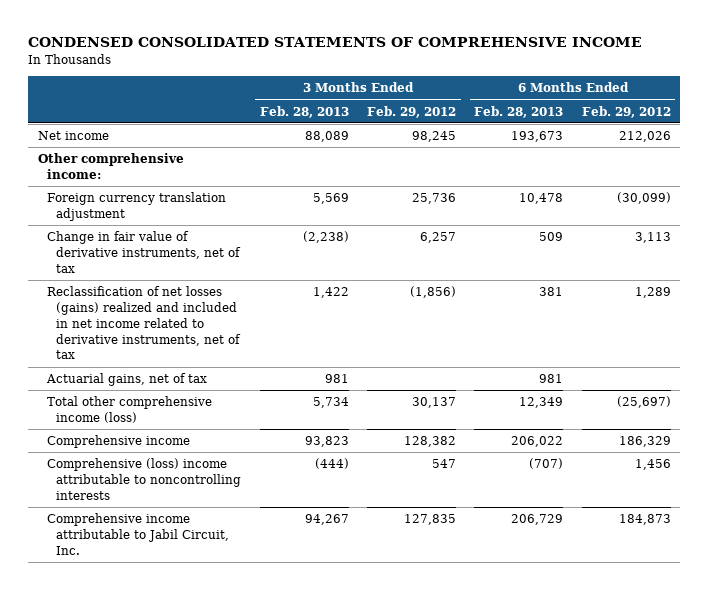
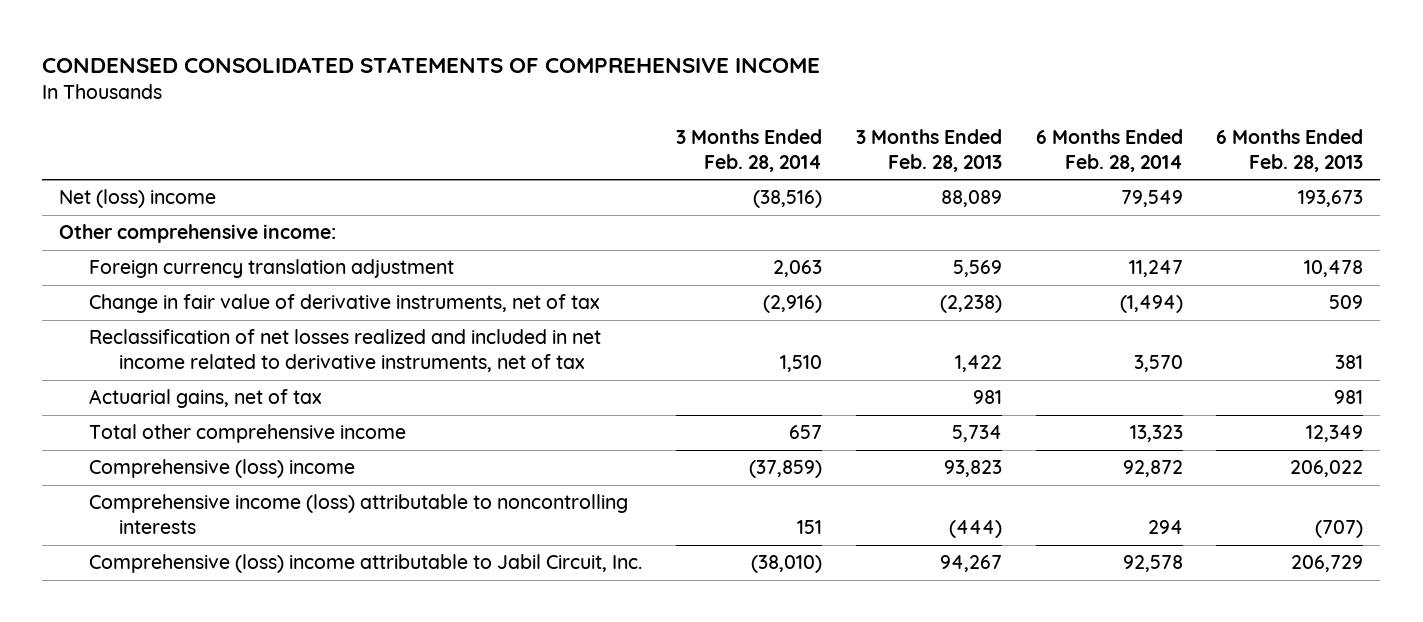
- | 3 Months Ended Feb. 28, 2013 | 3 Months Ended Feb. 29, 2012 | 6 Months Ended Feb. 28, 2013 | 6 Months Ended Feb. 29, 2012
+ | 3 Months Ended Feb. 28, 2014 | 3 Months Ended Feb. 28, 2013 | 6 Months Ended Feb. 28, 2014 | 6 Months Ended Feb. 28, 2013
- Net income | 88,089 | 98,245 | 193,673 | 212,026
+ Net (loss) income | (38,516) | 88,089 | 79,549 | 193,673
- Reclassification of net losses (gains) realized and included in net income related to derivative instruments, net of tax | 1,422 | (1,856) | 381 | 1,289
+ Reclassification of net losses realized and included in net income related to derivative instruments, net of tax | 1,510 | 1,422 | 3,570 | 381
- Total other comprehensive income (loss) | 5,734 | 30,137 | 12,349 | (25,697)
- Comprehensive income | 93,823 | 128,382 | 206,022 | 186,329
- Comprehensive (loss) income attributable to noncontrolling interests | (444) | 547 | (707) | 1,456
- Comprehensive income attributable to Jabil Circuit, Inc. | 94,267 | 127,835 | 206,729 | 184,873
+ Total other comprehensive income | 657 | 5,734 | 13,323 | 12,349
+ Comprehensive (loss) income | (37,859) | 93,823 | 92,872 | 206,022
+ Comprehensive income (loss) attributable to noncontrolling interests | 151 | (444) | 294 | (707)
+ Comprehensive (loss) income attributable to Jabil Circuit, Inc. | (38,010) | 94,267 | 92,578 | 206,729

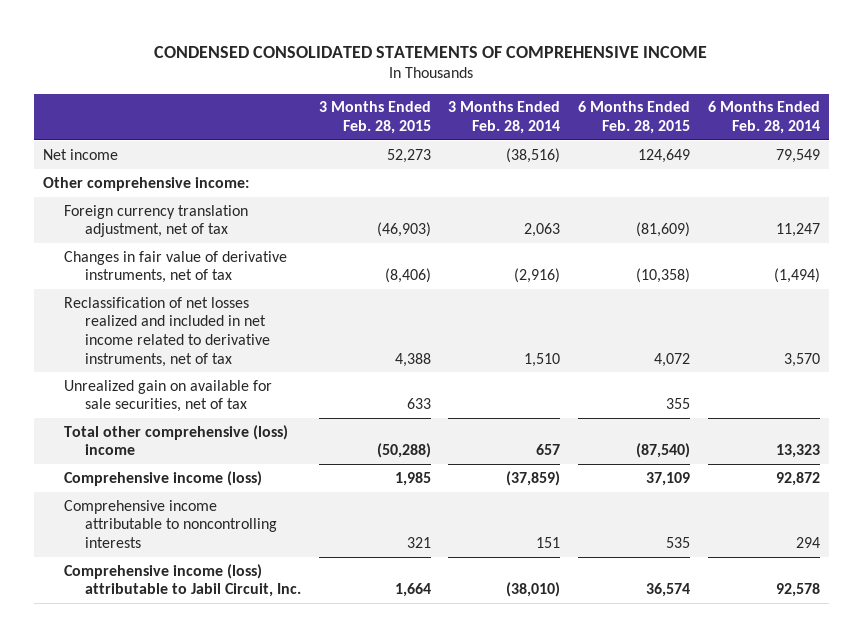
- | 3 Months Ended Feb. 28, 2014 | 3 Months Ended Feb. 28, 2013 | 6 Months Ended Feb. 28, 2014 | 6 Months Ended Feb. 28, 2013
+ | 3 Months Ended Feb. 28, 2015 | 3 Months Ended Feb. 28, 2014 | 6 Months Ended Feb. 28, 2015 | 6 Months Ended Feb. 28, 2014
- Net (loss) income | (38,516) | 88,089 | 79,549 | 193,673
+ Net income | 52,273 | (38,516) | 124,649 | 79,549
- Foreign currency translation adjustment | 2,063 | 5,569 | 11,247 | 10,478
- Change in fair value of derivative instruments, net of tax | (2,916) | (2,238) | (1,494) | 509
+ Foreign currency translation adjustment, net of tax | (46,903) | 2,063 | (81,609) | 11,247
+ Changes in fair value of derivative instruments, net of tax | (8,406) | (2,916) | (10,358) | (1,494)
- Actuarial gains, net of tax | | 981 | | 981
- Total other comprehensive income | 657 | 5,734 | 13,323 | 12,349
- Comprehensive (loss) income | (37,859) | 93,823 | 92,872 | 206,022
- Comprehensive income (loss) attributable to noncontrolling interests | 151 | (444) | 294 | (707)
- Comprehensive (loss) income attributable to Jabil Circuit, Inc. | (38,010) | 94,267 | 92,578 | 206,729
+ Unrealized gain on available for sale securities, net of tax | 633 | | 355 |
+ Total other comprehensive (loss) income | (50,288) | 657 | (87,540) | 13,323
+ Comprehensive income (loss) | 1,985 | (37,859) | 37,109 | 92,872
+ Comprehensive income attributable to noncontrolling interests | 321 | 151 | 535 | 294
+ Comprehensive income (loss) attributable to Jabil Circuit, Inc. | 1,664 | (38,010) | 36,574 | 92,578

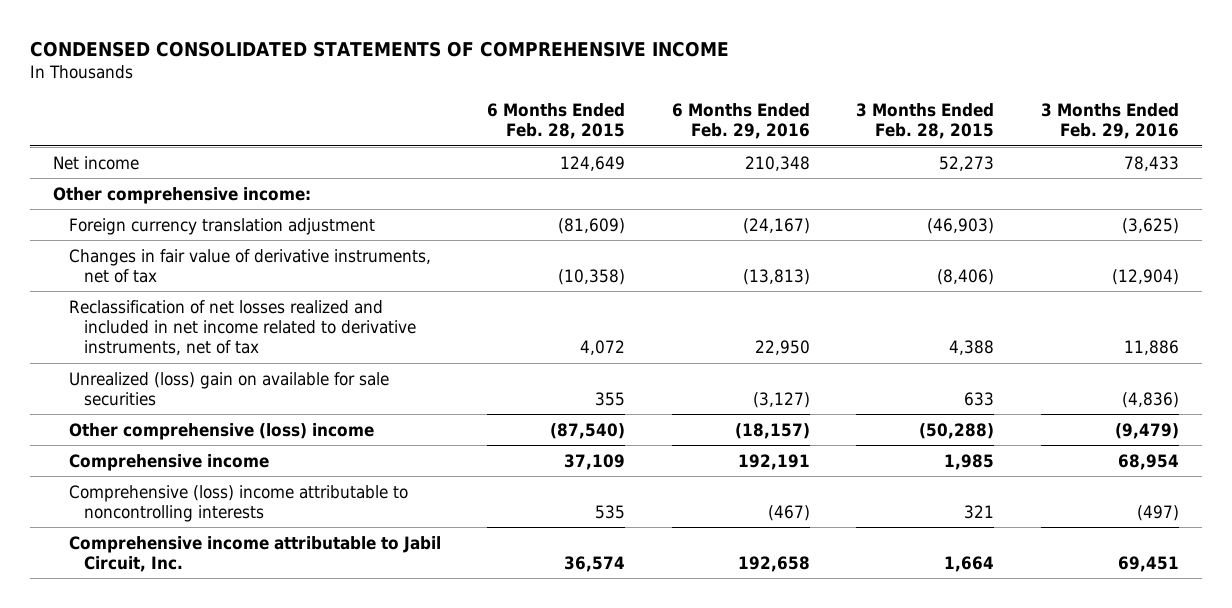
- | 3 Months Ended Feb. 28, 2015 | 3 Months Ended Feb. 28, 2014 | 6 Months Ended Feb. 28, 2015 | 6 Months Ended Feb. 28, 2014
+ | 6 Months Ended Feb. 28, 2015 | 6 Months Ended Feb. 29, 2016 | 3 Months Ended Feb. 28, 2015 | 3 Months Ended Feb. 29, 2016
- Foreign currency translation adjustment, net of tax | (46,903) | 2,063 | (81,609) | 11,247
+ Foreign currency translation adjustment | (81,609) | (24,167) | (46,903) | (3,625)
- Unrealized gain on available for sale securities, net of tax | 633 | | 355 |
- Total other comprehensive (loss) income | (50,288) | 657 | (87,540) | 13,323
- Comprehensive income (loss) | 1,985 | (37,859) | 37,109 | 92,872
- Comprehensive income attributable to noncontrolling interests | 321 | 151 | 535 | 294
- Comprehensive income (loss) attributable to Jabil Circuit, Inc. | 1,664 | (38,010) | 36,574 | 92,578
+ Unrealized (loss) gain on available for sale securities | 355 | (3,127) | 633 | (4,836)
+ Other comprehensive (loss) income | (87,540) | (18,157) | (50,288) | (9,479)
+ Comprehensive income | 37,109 | 192,191 | 1,985 | 68,954
+ Comprehensive (loss) income attributable to noncontrolling interests | 535 | (467) | 321 | (497)
+ Comprehensive income attributable to Jabil Circuit, Inc. | 36,574 | 192,658 | 1,664 | 69,451

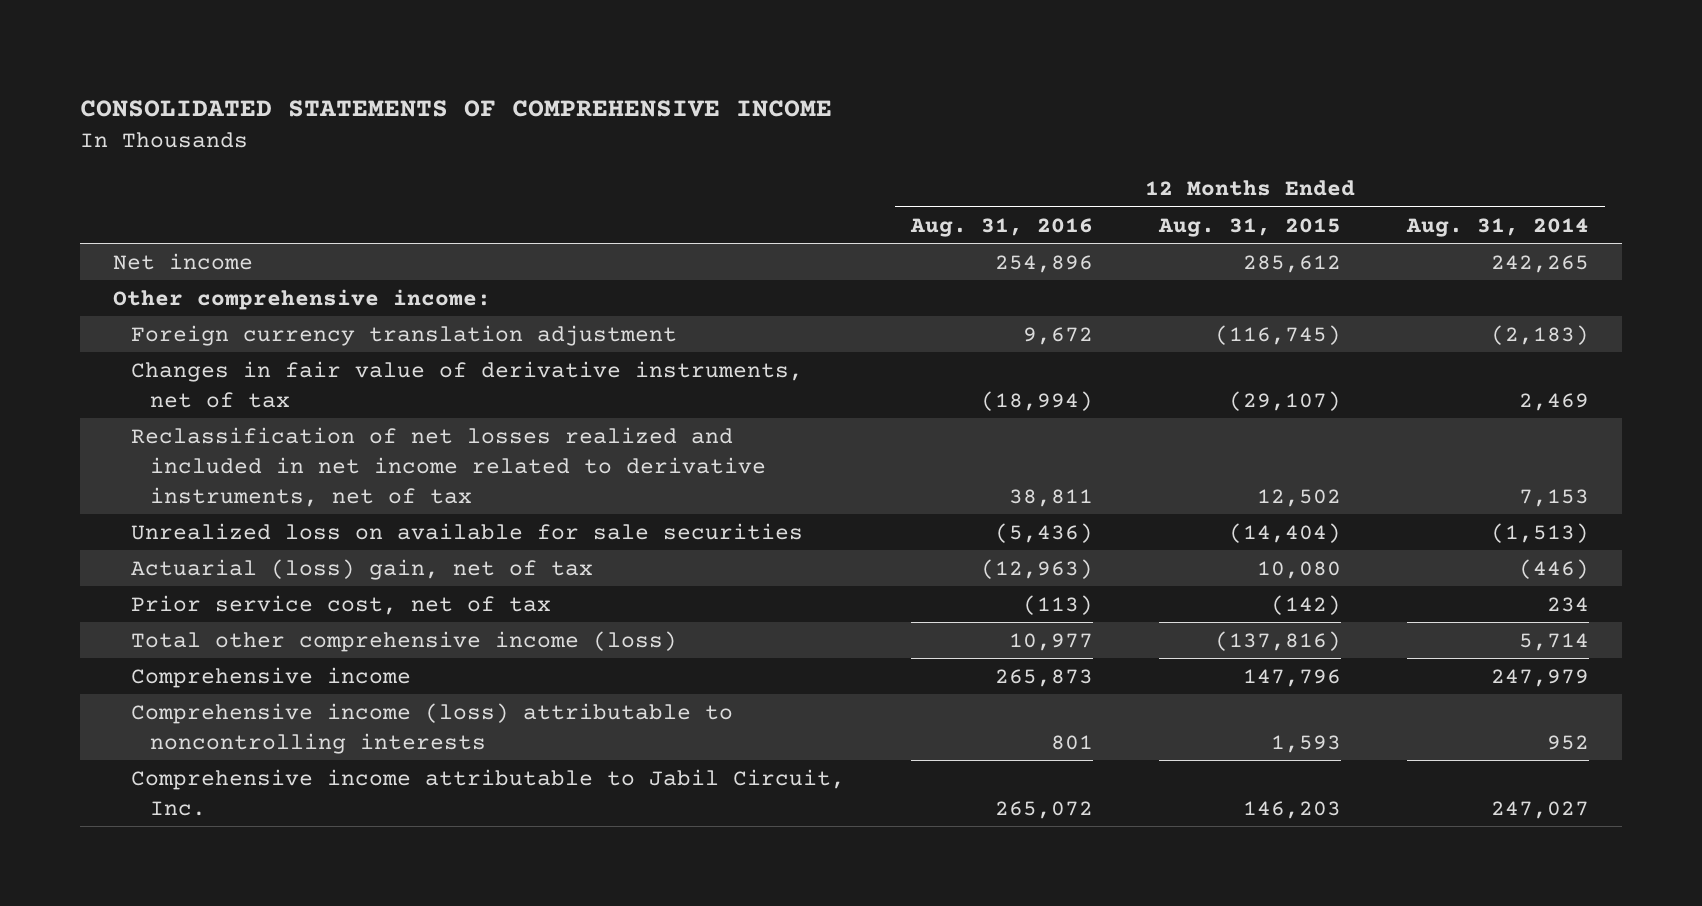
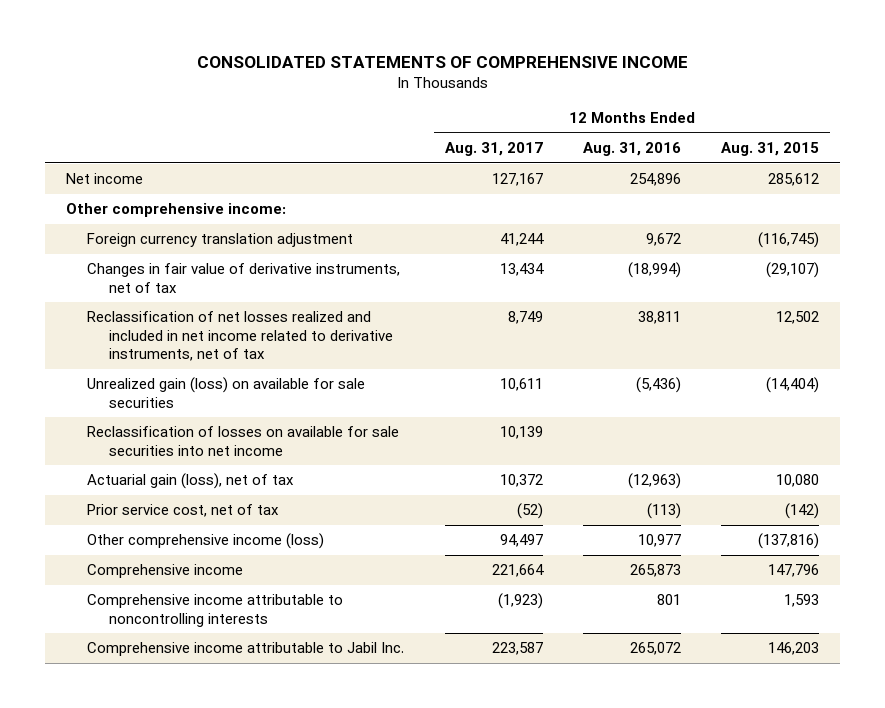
- | 12 Months Ended Aug. 31, 2016 | 12 Months Ended Aug. 31, 2015 | 12 Months Ended Aug. 31, 2014
+ | 12 Months Ended Aug. 31, 2017 | 12 Months Ended Aug. 31, 2016 | 12 Months Ended Aug. 31, 2015
- Unrealized loss on available for sale securities | (5,436) | (14,404) | (1,513)
- Actuarial (loss) gain, net of tax | (12,963) | 10,080 | (446)
+ Unrealized gain (loss) on available for sale securities | 10,611 | (5,436) | (14,404)
+ Reclassification of losses on available for sale securities into net income | 10,139 | |
+ Actuarial gain (loss), net of tax | 10,372 | (12,963) | 10,080
- Total other comprehensive income (loss) | 10,977 | (137,816) | 5,714
+ Other comprehensive income (loss) | 94,497 | 10,977 | (137,816)
- Comprehensive income (loss) attributable to noncontrolling interests | 801 | 1,593 | 952
- Comprehensive income attributable to Jabil Circuit, Inc. | 265,072 | 146,203 | 247,027
+ Comprehensive income attributable to noncontrolling interests | (1,923) | 801 | 1,593
+ Comprehensive income attributable to Jabil Inc. | 223,587 | 265,072 | 146,203

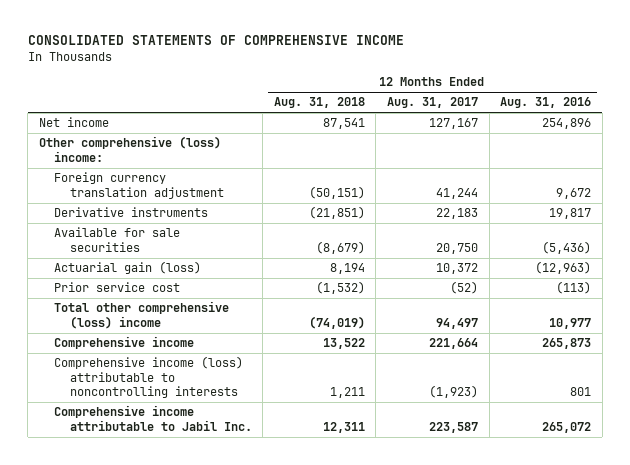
- | 12 Months Ended Aug. 31, 2017 | 12 Months Ended Aug. 31, 2016 | 12 Months Ended Aug. 31, 2015
+ | 12 Months Ended Aug. 31, 2018 | 12 Months Ended Aug. 31, 2017 | 12 Months Ended Aug. 31, 2016
- Other comprehensive income:
+ Other comprehensive (loss) income:
- Changes in fair value of derivative instruments, net of tax | 13,434 | (18,994) | (29,107)
- Reclassification of net losses realized and included in net income related to derivative instruments, net of tax | 8,749 | 38,811 | 12,502
- Unrealized gain (loss) on available for sale securities | 10,611 | (5,436) | (14,404)
- Reclassification of losses on available for sale securities into net income | 10,139 | |
- Actuarial gain (loss), net of tax | 10,372 | (12,963) | 10,080
- Prior service cost, net of tax | (52) | (113) | (142)
- Other comprehensive income (loss) | 94,497 | 10,977 | (137,816)
+ Derivative instruments | (21,851) | 22,183 | 19,817
+ Available for sale securities | (8,679) | 20,750 | (5,436)
+ Actuarial gain (loss) | 8,194 | 10,372 | (12,963)
+ Prior service cost | (1,532) | (52) | (113)
+ Total other comprehensive (loss) income | (74,019) | 94,497 | 10,977
- Comprehensive income attributable to noncontrolling interests | (1,923) | 801 | 1,593
+ Comprehensive income (loss) attributable to noncontrolling interests | 1,211 | (1,923) | 801

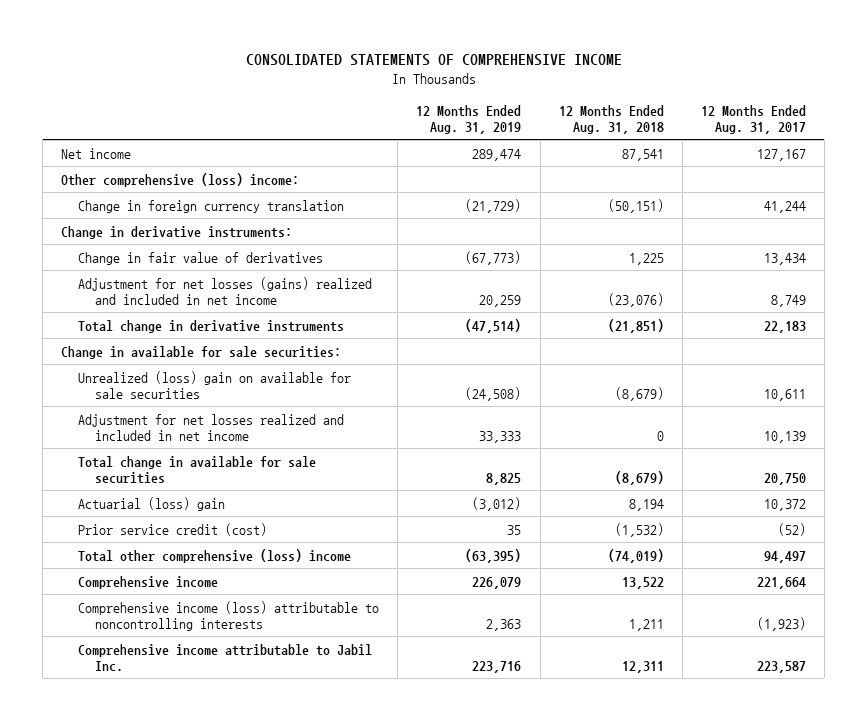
- | 12 Months Ended Aug. 31, 2018 | 12 Months Ended Aug. 31, 2017 | 12 Months Ended Aug. 31, 2016
+ | 12 Months Ended Aug. 31, 2019 | 12 Months Ended Aug. 31, 2018 | 12 Months Ended Aug. 31, 2017
- Foreign currency translation adjustment | (50,151) | 41,244 | 9,672
- Derivative instruments | (21,851) | 22,183 | 19,817
- Available for sale securities | (8,679) | 20,750 | (5,436)
- Actuarial gain (loss) | 8,194 | 10,372 | (12,963)
- Prior service cost | (1,532) | (52) | (113)
+ Change in foreign currency translation | (21,729) | (50,151) | 41,244
+ Change in derivative instruments:
+ Change in fair value of derivatives | (67,773) | 1,225 | 13,434
+ Adjustment for net losses (gains) realized and included in net income | 20,259 | (23,076) | 8,749
+ Total change in derivative instruments | (47,514) | (21,851) | 22,183
+ Change in available for sale securities:
+ Unrealized (loss) gain on available for sale securities | (24,508) | (8,679) | 10,611
+ Adjustment for net losses realized and included in net income | 33,333 | 0 | 10,139
+ Total change in available for sale securities | 8,825 | (8,679) | 20,750
+ Actuarial (loss) gain | (3,012) | 8,194 | 10,372
+ Prior service credit (cost) | 35 | (1,532) | (52)

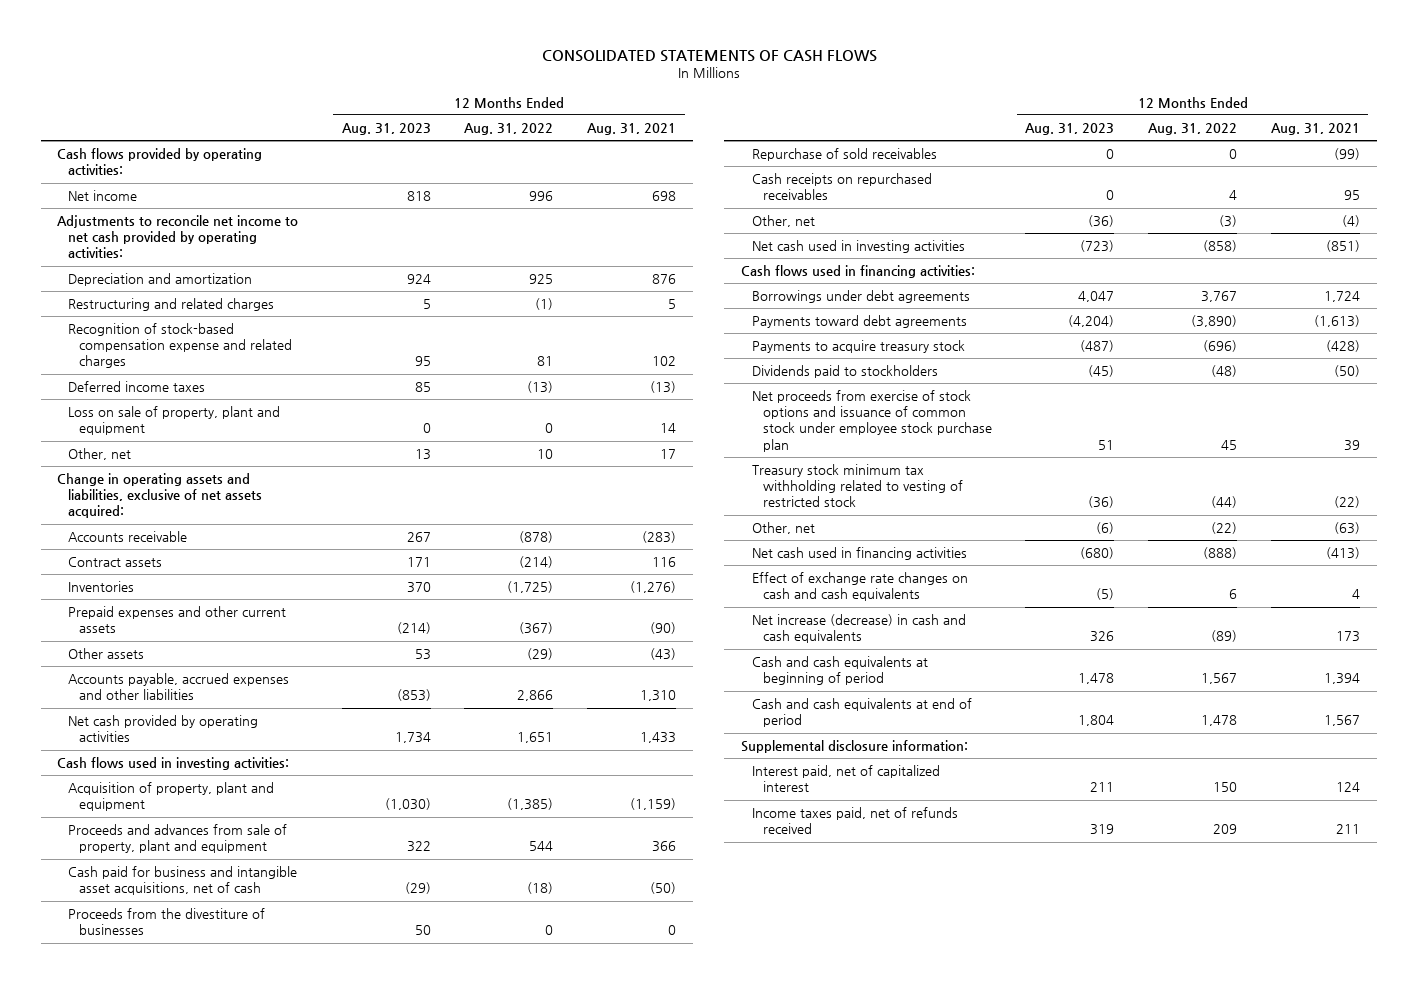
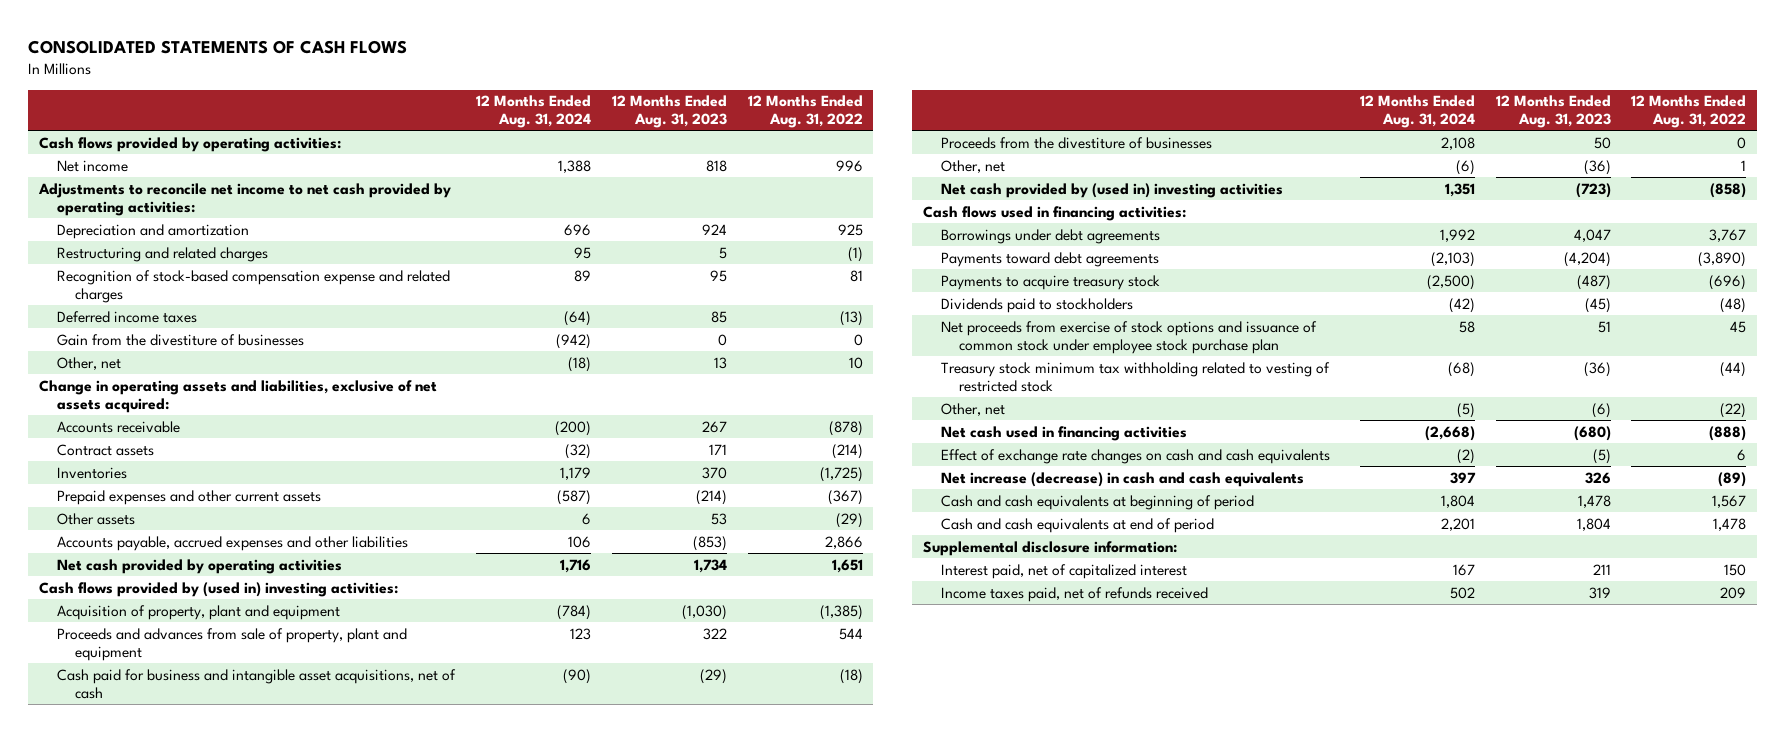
- | 12 Months Ended Aug. 31, 2023 | 12 Months Ended Aug. 31, 2022 | 12 Months Ended Aug. 31, 2021
+ | 12 Months Ended Aug. 31, 2024 | 12 Months Ended Aug. 31, 2023 | 12 Months Ended Aug. 31, 2022
- Loss on sale of property, plant and equipment | 0 | 0 | 14
+ Gain from the divestiture of businesses | (942) | 0 | 0
- Cash flows used in investing activities:
+ Cash flows provided by (used in) investing activities:
- Repurchase of sold receivables | 0 | 0 | (99)
- Cash receipts on repurchased receivables | 0 | 4 | 95
- Other, net | (36) | (3) | (4)
- Net cash used in investing activities | (723) | (858) | (851)
+ Other, net | (6) | (36) | 1
+ Net cash provided by (used in) investing activities | 1,351 | (723) | (858)

